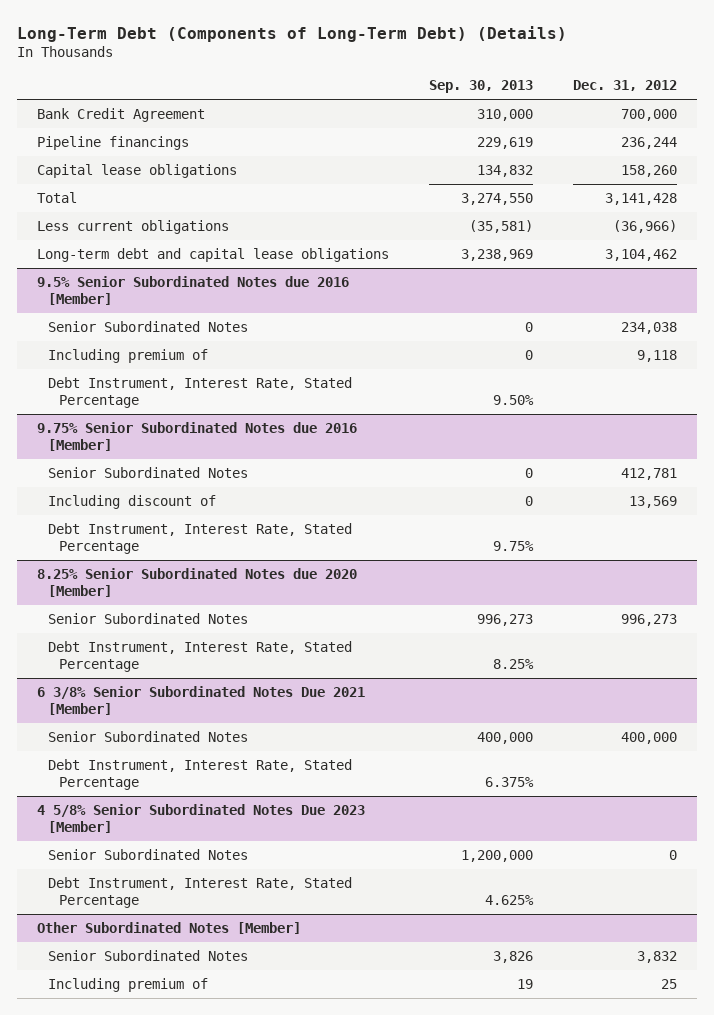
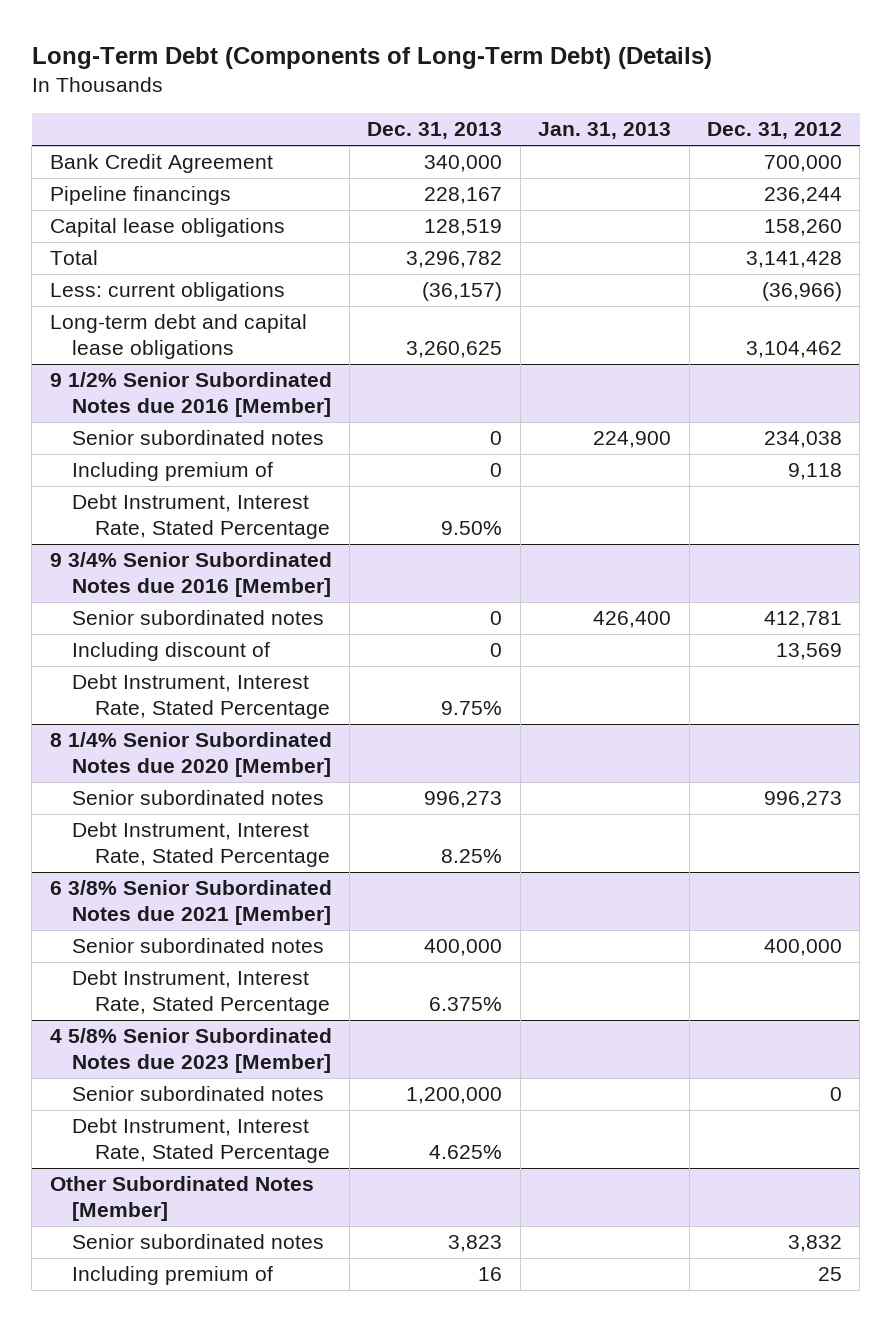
- | Sep. 30, 2013 | Dec. 31, 2012
+ | Dec. 31, 2013 | Jan. 31, 2013 | Dec. 31, 2012
- Less current obligations | (35,581) | (36,966)
+ Less: current obligations | (36,157) | | (36,966)
- 9.5% Senior Subordinated Notes due 2016 [Member]
- Senior Subordinated Notes | 0 | 234,038
+ 9 1/2% Senior Subordinated Notes due 2016 [Member]
+ Senior subordinated notes | 0 | 224,900 | 234,038
- 9.75% Senior Subordinated Notes due 2016 [Member]
- Senior Subordinated Notes | 0 | 412,781
+ 9 3/4% Senior Subordinated Notes due 2016 [Member]
+ Senior subordinated notes | 0 | 426,400 | 412,781
- 8.25% Senior Subordinated Notes due 2020 [Member]
- Senior Subordinated Notes | 996,273 | 996,273
+ 8 1/4% Senior Subordinated Notes due 2020 [Member]
+ Senior subordinated notes | 996,273 | | 996,273
- 6 3/8% Senior Subordinated Notes Due 2021 [Member]
- Senior Subordinated Notes | 400,000 | 400,000
+ 6 3/8% Senior Subordinated Notes due 2021 [Member]
+ Senior subordinated notes | 400,000 | | 400,000
- 4 5/8% Senior Subordinated Notes Due 2023 [Member]
- Senior Subordinated Notes | 1,200,000 | 0
+ 4 5/8% Senior Subordinated Notes due 2023 [Member]
+ Senior subordinated notes | 1,200,000 | | 0
@ Other Subordinated Notes [Member]
- Senior Subordinated Notes | 3,826 | 3,832
+ Senior subordinated notes | 3,823 | | 3,832

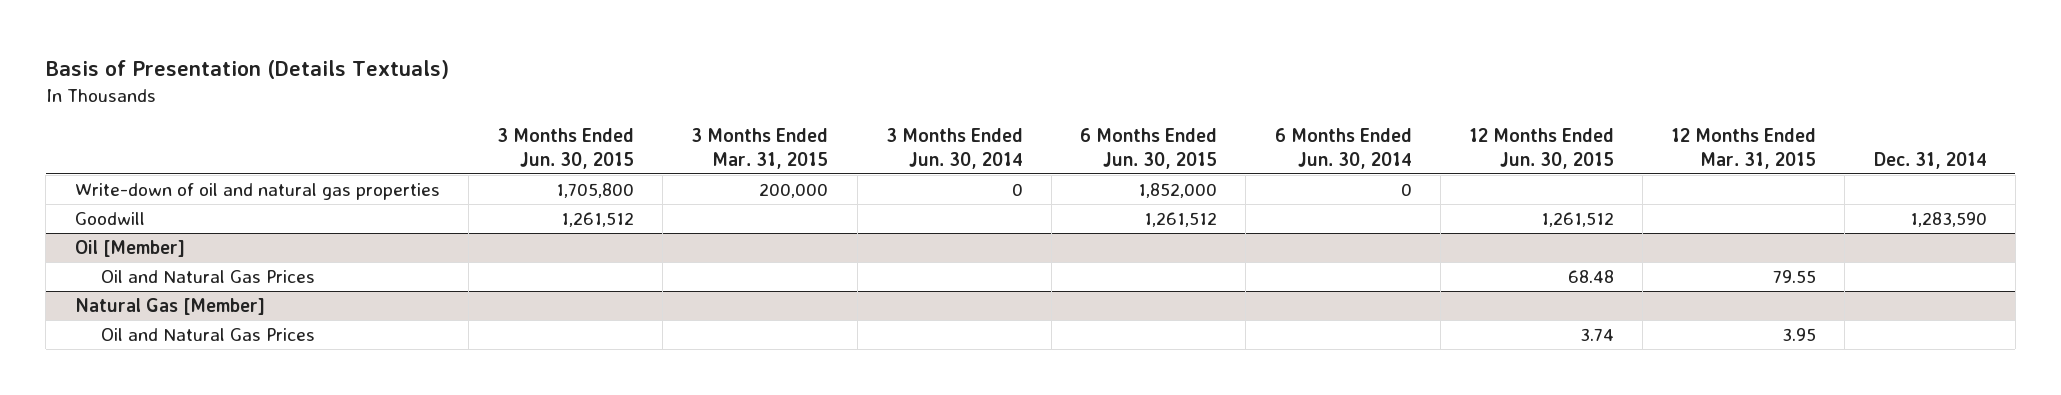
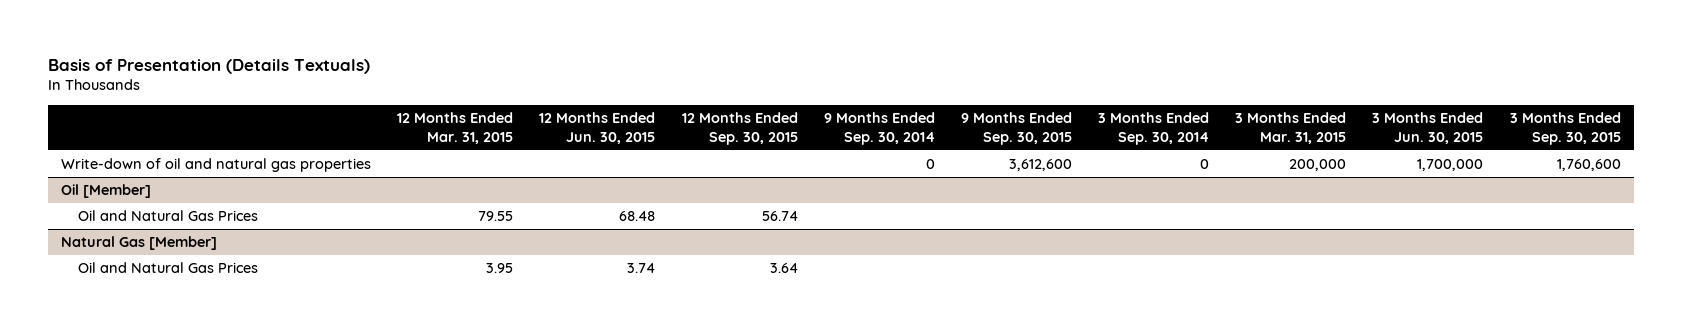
- | 3 Months Ended Jun. 30, 2015 | 3 Months Ended Mar. 31, 2015 | 3 Months Ended Jun. 30, 2014 | 6 Months Ended Jun. 30, 2015 | 6 Months Ended Jun. 30, 2014 | 12 Months Ended Jun. 30, 2015 | 12 Months Ended Mar. 31, 2015 | Dec. 31, 2014
+ | 12 Months Ended Mar. 31, 2015 | 12 Months Ended Jun. 30, 2015 | 12 Months Ended Sep. 30, 2015 | 9 Months Ended Sep. 30, 2014 | 9 Months Ended Sep. 30, 2015 | 3 Months Ended Sep. 30, 2014 | 3 Months Ended Mar. 31, 2015 | 3 Months Ended Jun. 30, 2015 | 3 Months Ended Sep. 30, 2015
- Write-down of oil and natural gas properties | 1,705,800 | 200,000 | 0 | 1,852,000 | 0 | | |
- Goodwill | 1,261,512 | | | 1,261,512 | | 1,261,512 | | 1,283,590
+ Write-down of oil and natural gas properties | | | | 0 | 3,612,600 | 0 | 200,000 | 1,700,000 | 1,760,600

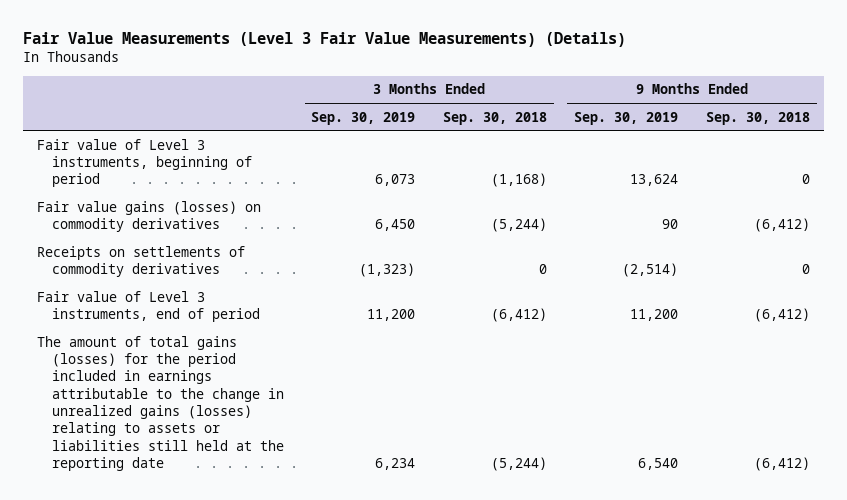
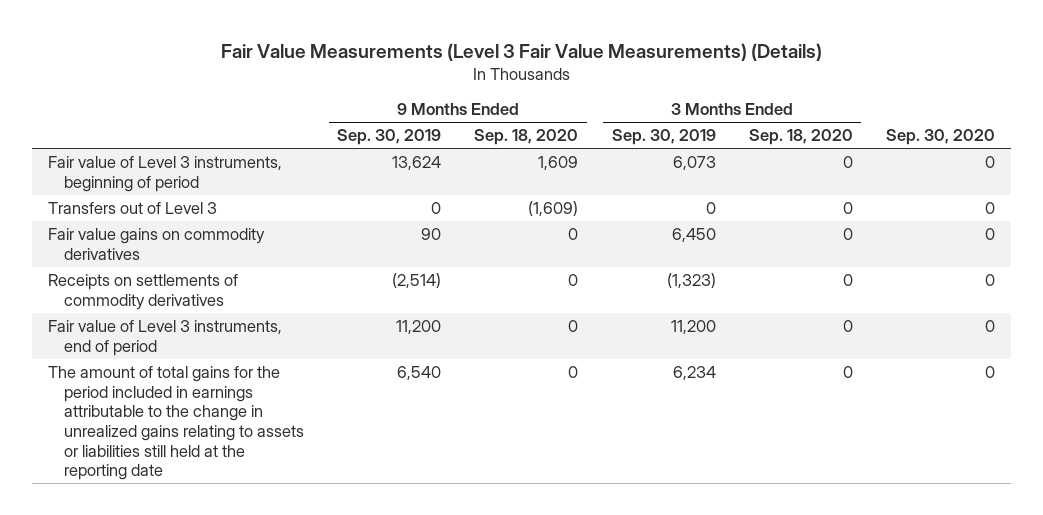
- | 3 Months Ended Sep. 30, 2019 | 3 Months Ended Sep. 30, 2018 | 9 Months Ended Sep. 30, 2019 | 9 Months Ended Sep. 30, 2018
+ | 9 Months Ended Sep. 30, 2019 | 9 Months Ended Sep. 18, 2020 | 3 Months Ended Sep. 30, 2019 | 3 Months Ended Sep. 18, 2020 | Sep. 30, 2020
- Fair value gains (losses) on commodity derivatives | 6,450 | (5,244) | 90 | (6,412)
+ Transfers out of Level 3 | 0 | (1,609) | 0 | 0 | 0
+ Fair value gains on commodity derivatives | 90 | 0 | 6,450 | 0 | 0
- The amount of total gains (losses) for the period included in earnings attributable to the change in unrealized gains (losses) relating to assets or liabilities still held at the reporting date | 6,234 | (5,244) | 6,540 | (6,412)
+ The amount of total gains for the period included in earnings attributable to the change in unrealized gains relating to assets or liabilities still held at the reporting date | 6,540 | 0 | 6,234 | 0 | 0

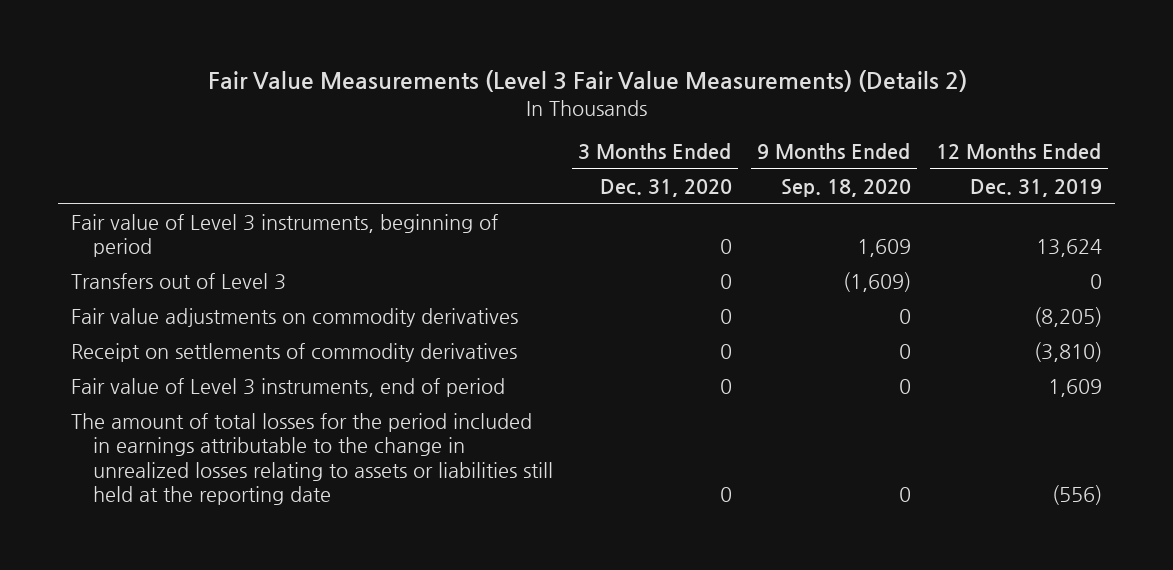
- Fair Value Measurements (Level 3 Fair Value Measurements) (Details)
+ Fair Value Measurements (Level 3 Fair Value Measurements) (Details 2)
- | 9 Months Ended Sep. 30, 2019 | 9 Months Ended Sep. 18, 2020 | 3 Months Ended Sep. 30, 2019 | 3 Months Ended Sep. 18, 2020 | Sep. 30, 2020
+ | 3 Months Ended Dec. 31, 2020 | 9 Months Ended Sep. 18, 2020 | 12 Months Ended Dec. 31, 2019
- Fair value gains on commodity derivatives | 90 | 0 | 6,450 | 0 | 0
- Receipts on settlements of commodity derivatives | (2,514) | 0 | (1,323) | 0 | 0
+ Fair value adjustments on commodity derivatives | 0 | 0 | (8,205)
+ Receipt on settlements of commodity derivatives | 0 | 0 | (3,810)
- The amount of total gains for the period included in earnings attributable to the change in unrealized gains relating to assets or liabilities still held at the reporting date | 6,540 | 0 | 6,234 | 0 | 0
+ The amount of total losses for the period included in earnings attributable to the change in unrealized losses relating to assets or liabilities still held at the reporting date | 0 | 0 | (556)

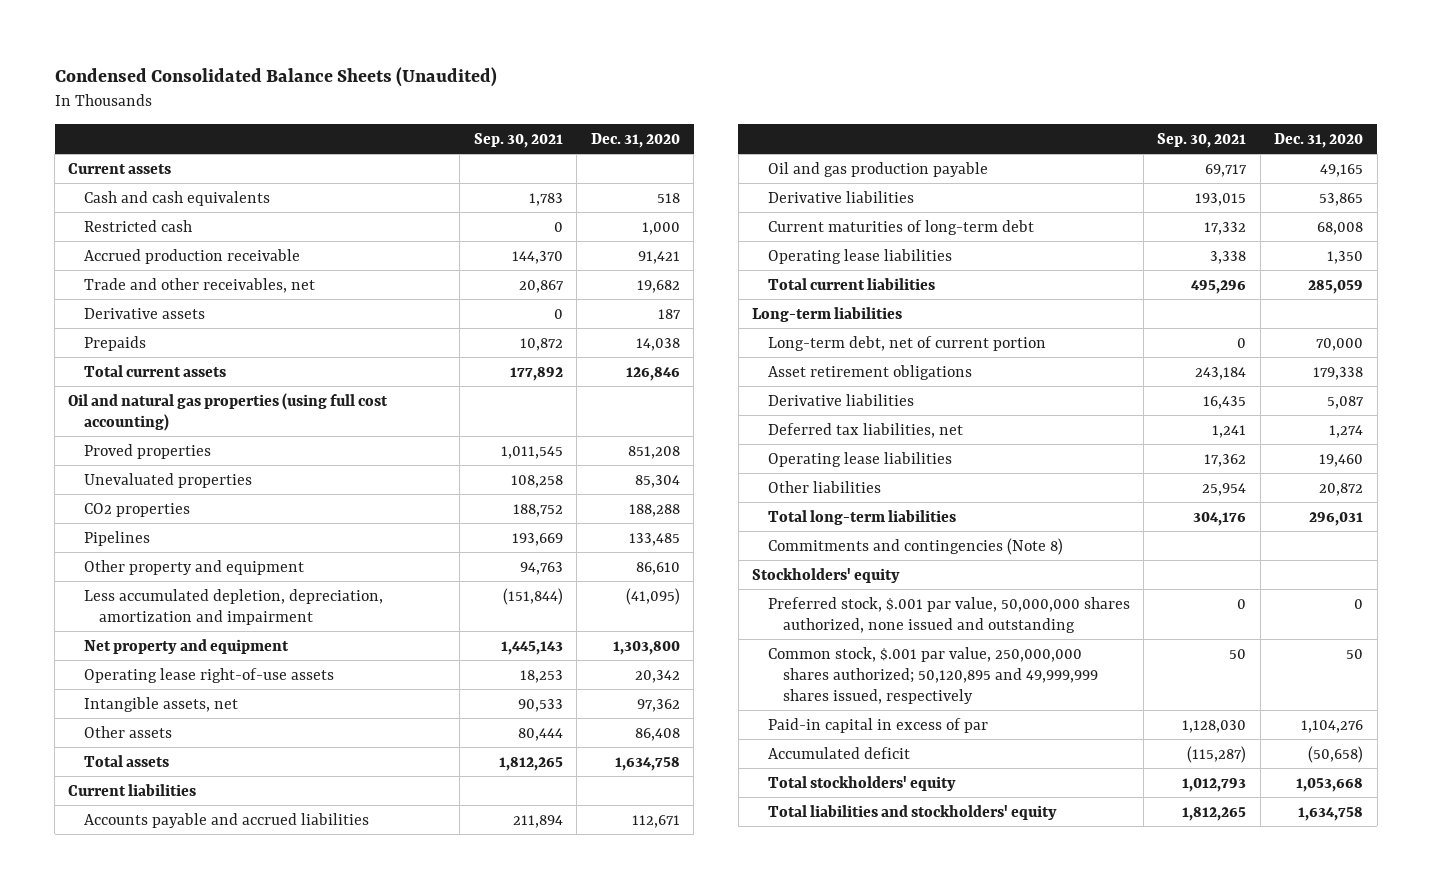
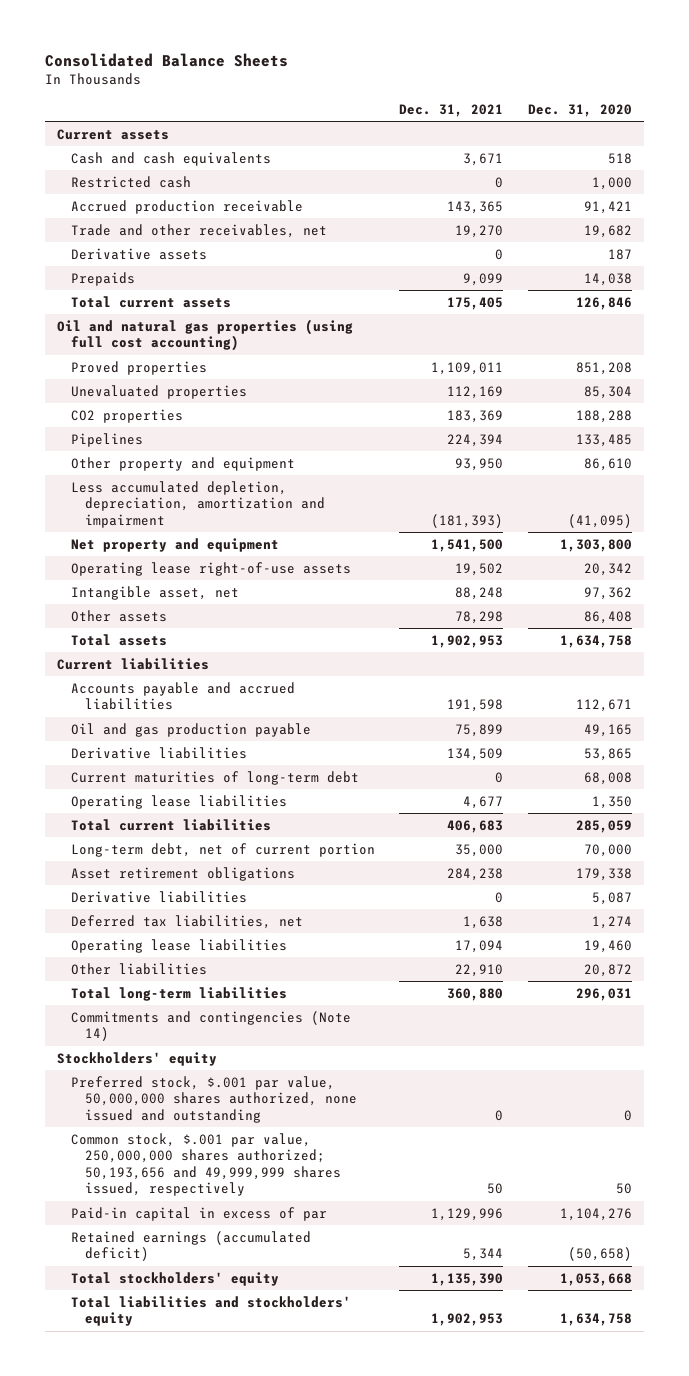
- Condensed Consolidated Balance Sheets (Unaudited)
+ Consolidated Balance Sheets
- | Sep. 30, 2021 | Dec. 31, 2020
+ | Dec. 31, 2021 | Dec. 31, 2020
- Intangible assets, net | 90,533 | 97,362
+ Intangible asset, net | 88,248 | 97,362
- Long-term liabilities
- Commitments and contingencies (Note 8)
+ Commitments and contingencies (Note 14)
- Common stock, $.001 par value, 250,000,000 shares authorized; 50,120,895 and 49,999,999 shares issued, respectively | 50 | 50
+ Common stock, $.001 par value, 250,000,000 shares authorized; 50,193,656 and 49,999,999 shares issued, respectively | 50 | 50
- Accumulated deficit | (115,287) | (50,658)
+ Retained earnings (accumulated deficit) | 5,344 | (50,658)

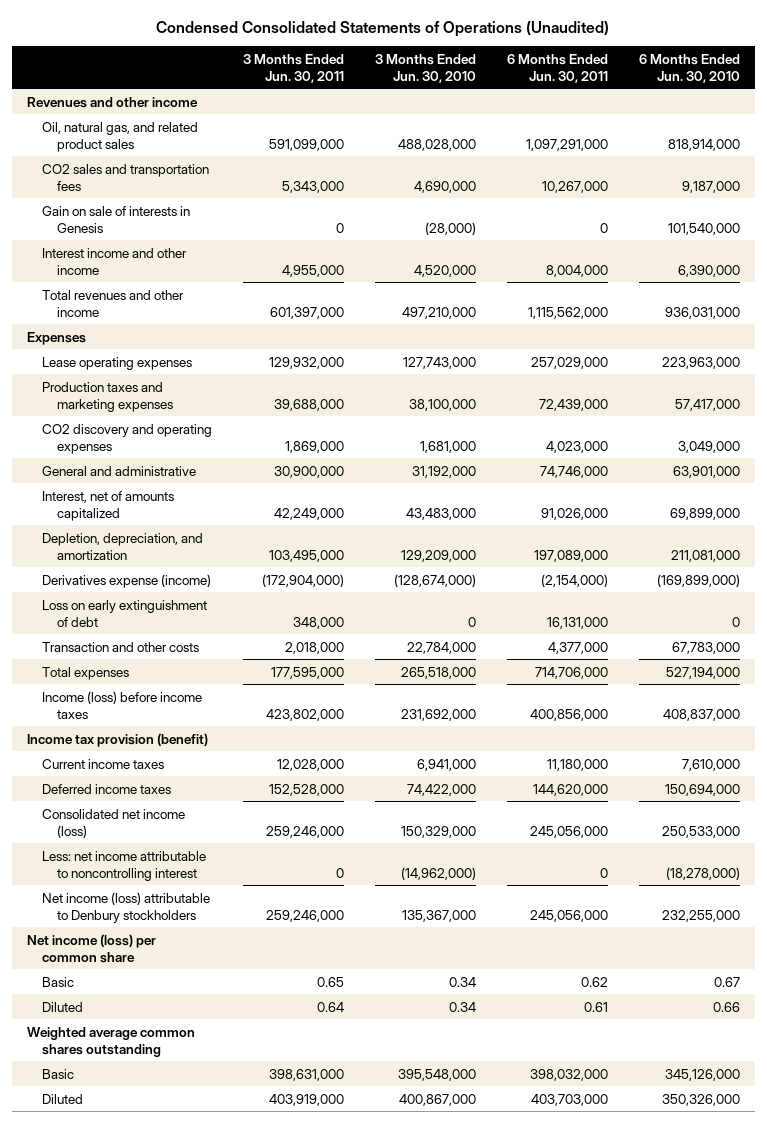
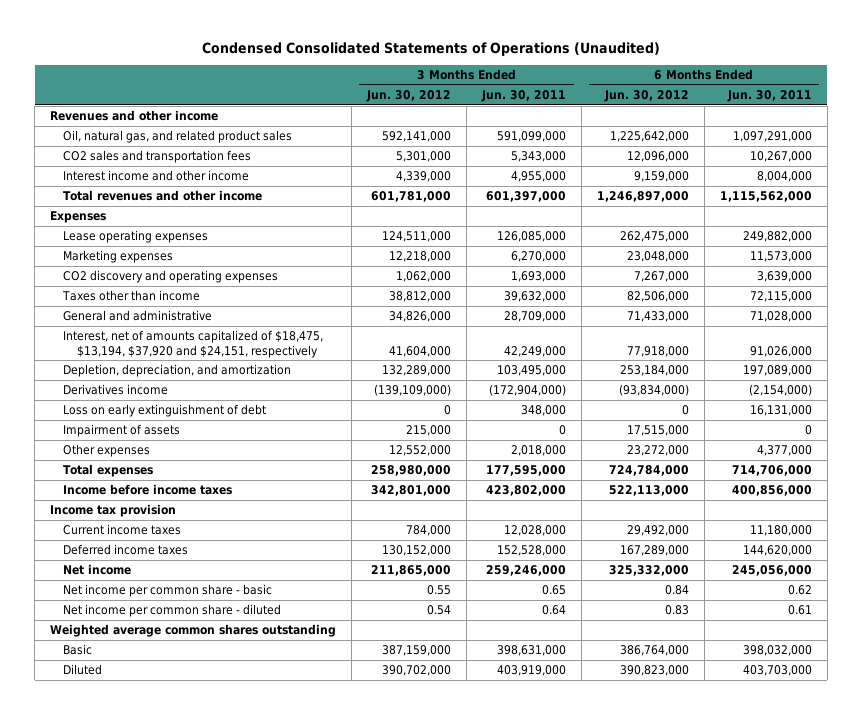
- | 3 Months Ended Jun. 30, 2011 | 3 Months Ended Jun. 30, 2010 | 6 Months Ended Jun. 30, 2011 | 6 Months Ended Jun. 30, 2010
+ | 3 Months Ended Jun. 30, 2012 | 3 Months Ended Jun. 30, 2011 | 6 Months Ended Jun. 30, 2012 | 6 Months Ended Jun. 30, 2011
- Gain on sale of interests in Genesis | 0 | (28,000) | 0 | 101,540,000
- Lease operating expenses | 129,932,000 | 127,743,000 | 257,029,000 | 223,963,000
- Production taxes and marketing expenses | 39,688,000 | 38,100,000 | 72,439,000 | 57,417,000
- CO2 discovery and operating expenses | 1,869,000 | 1,681,000 | 4,023,000 | 3,049,000
- General and administrative | 30,900,000 | 31,192,000 | 74,746,000 | 63,901,000
- Interest, net of amounts capitalized | 42,249,000 | 43,483,000 | 91,026,000 | 69,899,000
+ Lease operating expenses | 124,511,000 | 126,085,000 | 262,475,000 | 249,882,000
+ Marketing expenses | 12,218,000 | 6,270,000 | 23,048,000 | 11,573,000
+ CO2 discovery and operating expenses | 1,062,000 | 1,693,000 | 7,267,000 | 3,639,000
+ Taxes other than income | 38,812,000 | 39,632,000 | 82,506,000 | 72,115,000
+ General and administrative | 34,826,000 | 28,709,000 | 71,433,000 | 71,028,000
+ Interest, net of amounts capitalized of $18,475, $13,194, $37,920 and $24,151, respectively | 41,604,000 | 42,249,000 | 77,918,000 | 91,026,000
- Derivatives expense (income) | (172,904,000) | (128,674,000) | (2,154,000) | (169,899,000)
+ Derivatives income | (139,109,000) | (172,904,000) | (93,834,000) | (2,154,000)
- Transaction and other costs | 2,018,000 | 22,784,000 | 4,377,000 | 67,783,000
+ Impairment of assets | 215,000 | 0 | 17,515,000 | 0
+ Other expenses | 12,552,000 | 2,018,000 | 23,272,000 | 4,377,000
- Income (loss) before income taxes | 423,802,000 | 231,692,000 | 400,856,000 | 408,837,000
- Income tax provision (benefit)
+ Income before income taxes | 342,801,000 | 423,802,000 | 522,113,000 | 400,856,000
+ Income tax provision
- Consolidated net income (loss) | 259,246,000 | 150,329,000 | 245,056,000 | 250,533,000
- Less: net income attributable to noncontrolling interest | 0 | (14,962,000) | 0 | (18,278,000)
- Net income (loss) attributable to Denbury stockholders | 259,246,000 | 135,367,000 | 245,056,000 | 232,255,000
- Net income (loss) per common share
- Basic | 0.65 | 0.34 | 0.62 | 0.67
- Diluted | 0.64 | 0.34 | 0.61 | 0.66
+ Net income | 211,865,000 | 259,246,000 | 325,332,000 | 245,056,000
+ Net income per common share - basic | 0.55 | 0.65 | 0.84 | 0.62
+ Net income per common share - diluted | 0.54 | 0.64 | 0.83 | 0.61

